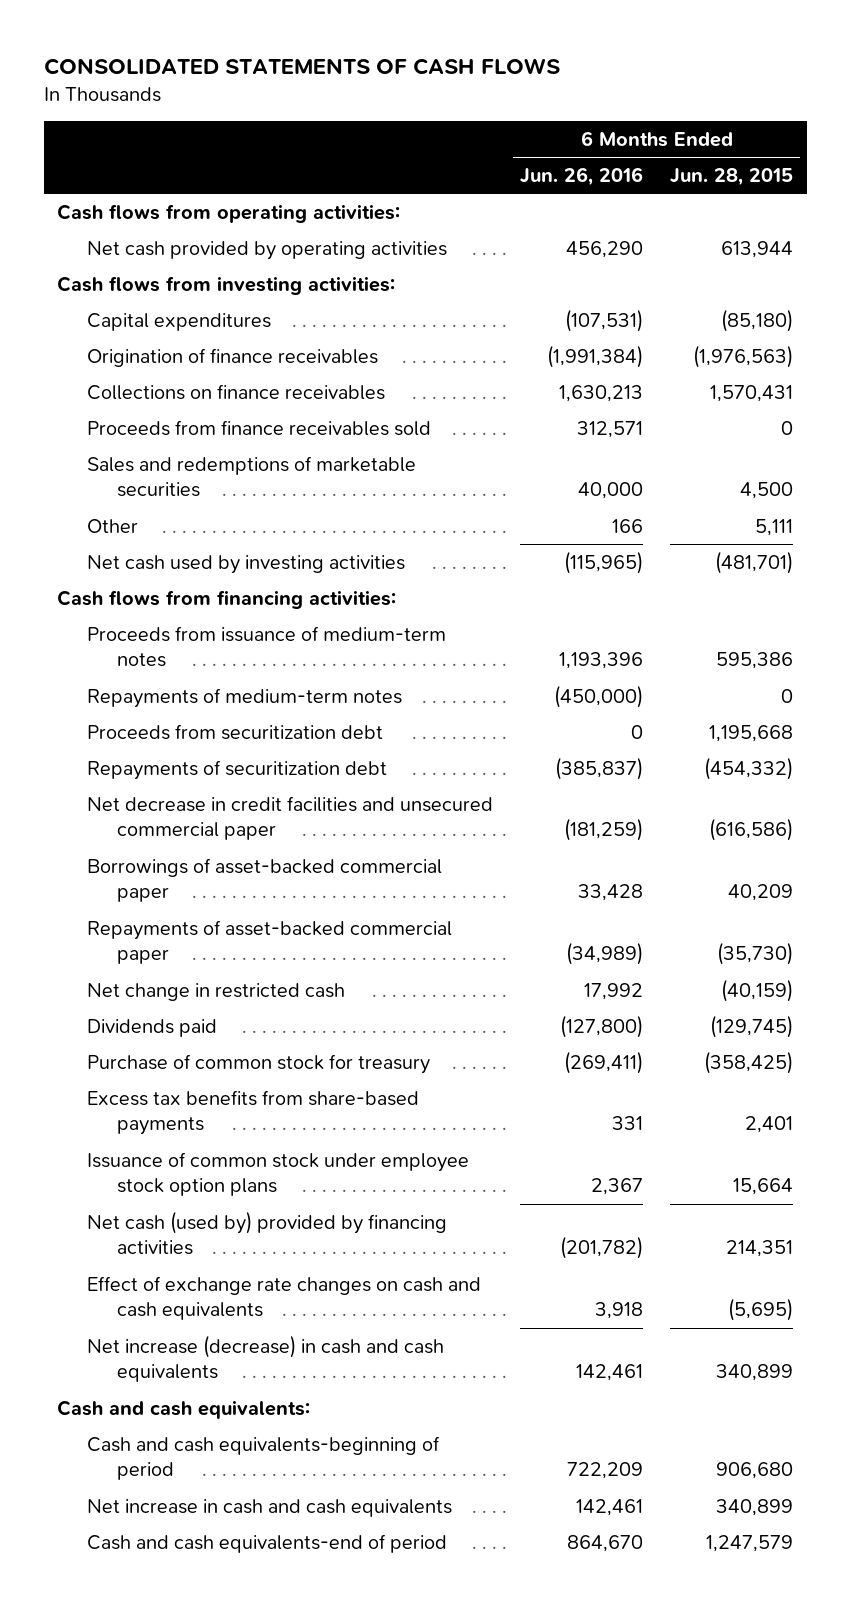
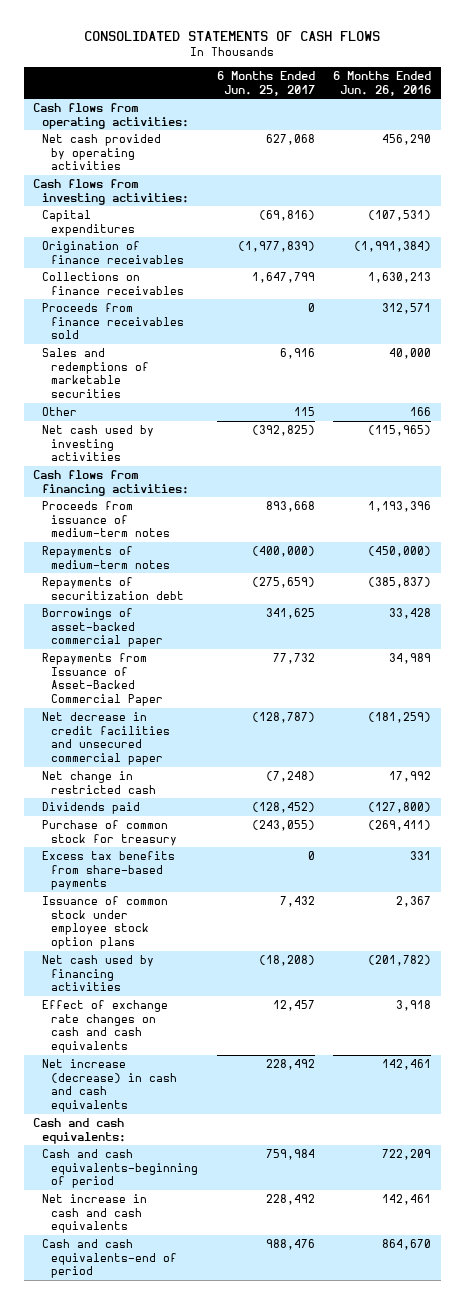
- | 6 Months Ended Jun. 26, 2016 | 6 Months Ended Jun. 28, 2015
+ | 6 Months Ended Jun. 25, 2017 | 6 Months Ended Jun. 26, 2016
- Proceeds from securitization debt | 0 | 1,195,668
- Repayments of asset-backed commercial paper | (34,989) | (35,730)
+ Repayments from Issuance of Asset-Backed Commercial Paper | 77,732 | 34,989
moved down: Net decrease in credit facilities and unsecured commercial paper | (128,787) | (181,259)
- Net cash (used by) provided by financing activities | (201,782) | 214,351
+ Net cash used by financing activities | (18,208) | (201,782)

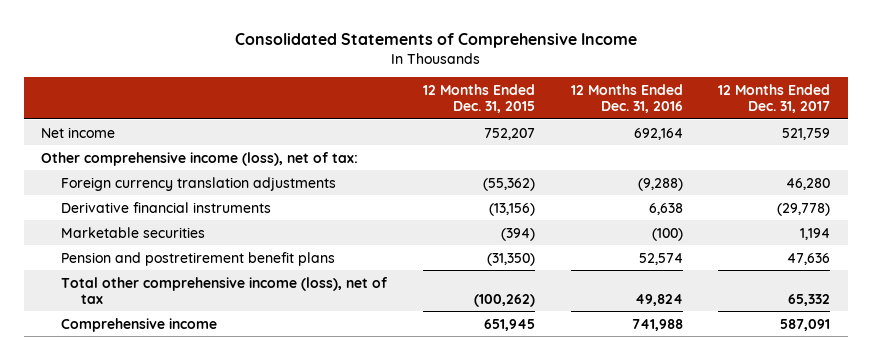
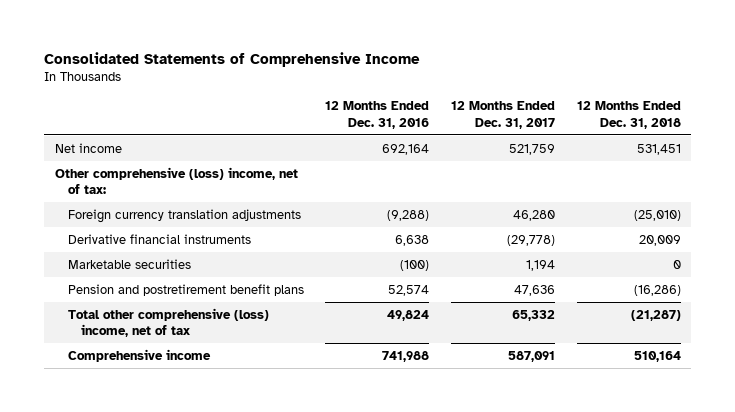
- | 12 Months Ended Dec. 31, 2015 | 12 Months Ended Dec. 31, 2016 | 12 Months Ended Dec. 31, 2017
+ | 12 Months Ended Dec. 31, 2016 | 12 Months Ended Dec. 31, 2017 | 12 Months Ended Dec. 31, 2018
- Other comprehensive income (loss), net of tax:
+ Other comprehensive (loss) income, net of tax:
- Total other comprehensive income (loss), net of tax | (100,262) | 49,824 | 65,332
+ Total other comprehensive (loss) income, net of tax | 49,824 | 65,332 | (21,287)

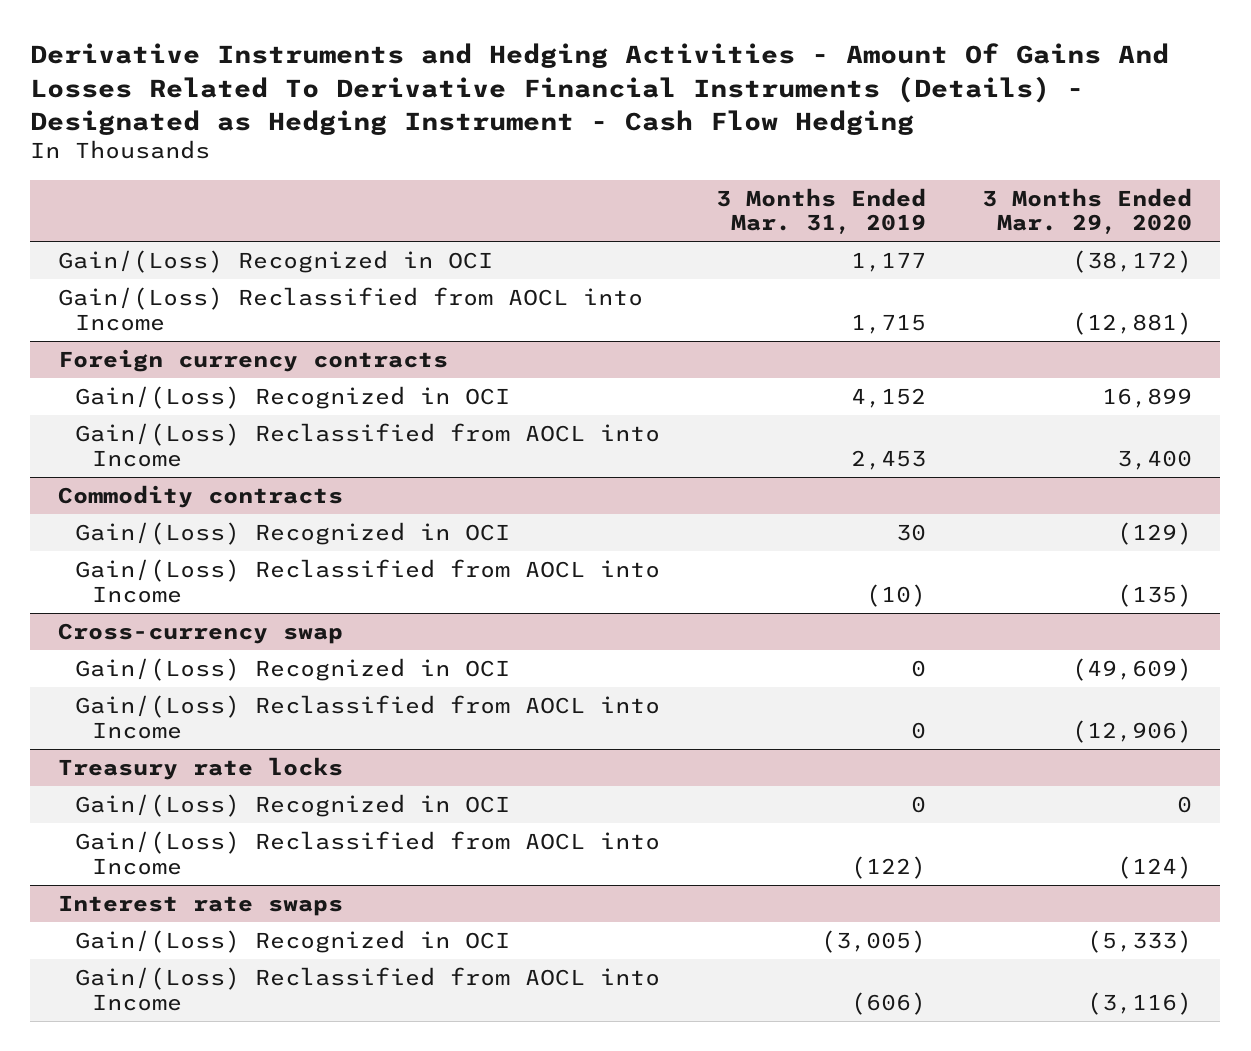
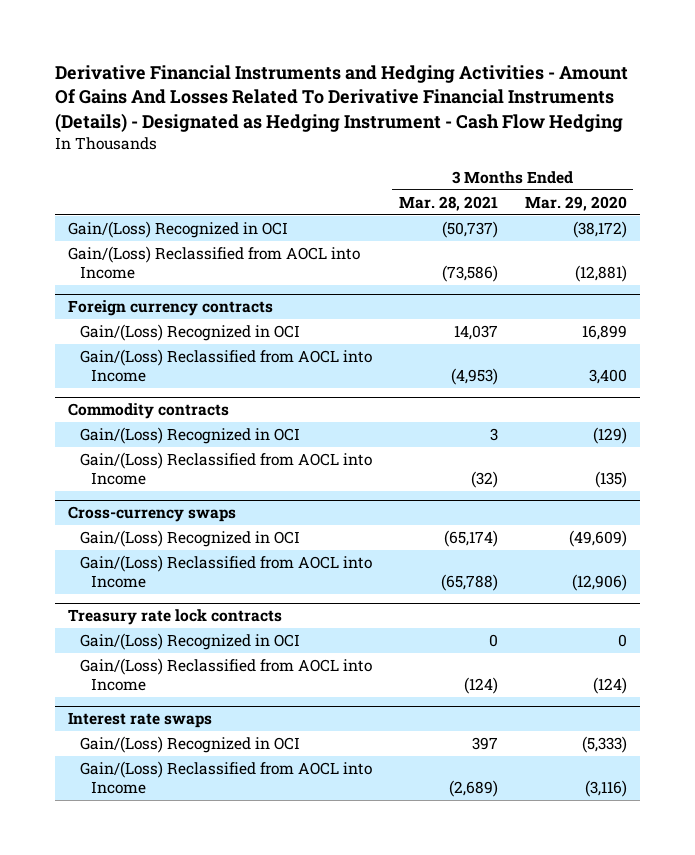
- Derivative Instruments and Hedging Activities - Amount Of Gains And Losses Related To Derivative Financial Instruments (Details) - Designated as Hedging Instrument - Cash Flow Hedging
+ Derivative Financial Instruments and Hedging Activities - Amount Of Gains And Losses Related To Derivative Financial Instruments (Details) - Designated as Hedging Instrument - Cash Flow Hedging
- | 3 Months Ended Mar. 31, 2019 | 3 Months Ended Mar. 29, 2020
+ | 3 Months Ended Mar. 28, 2021 | 3 Months Ended Mar. 29, 2020
- Cross-currency swap
+ Cross-currency swaps
- Treasury rate locks
+ Treasury rate lock contracts

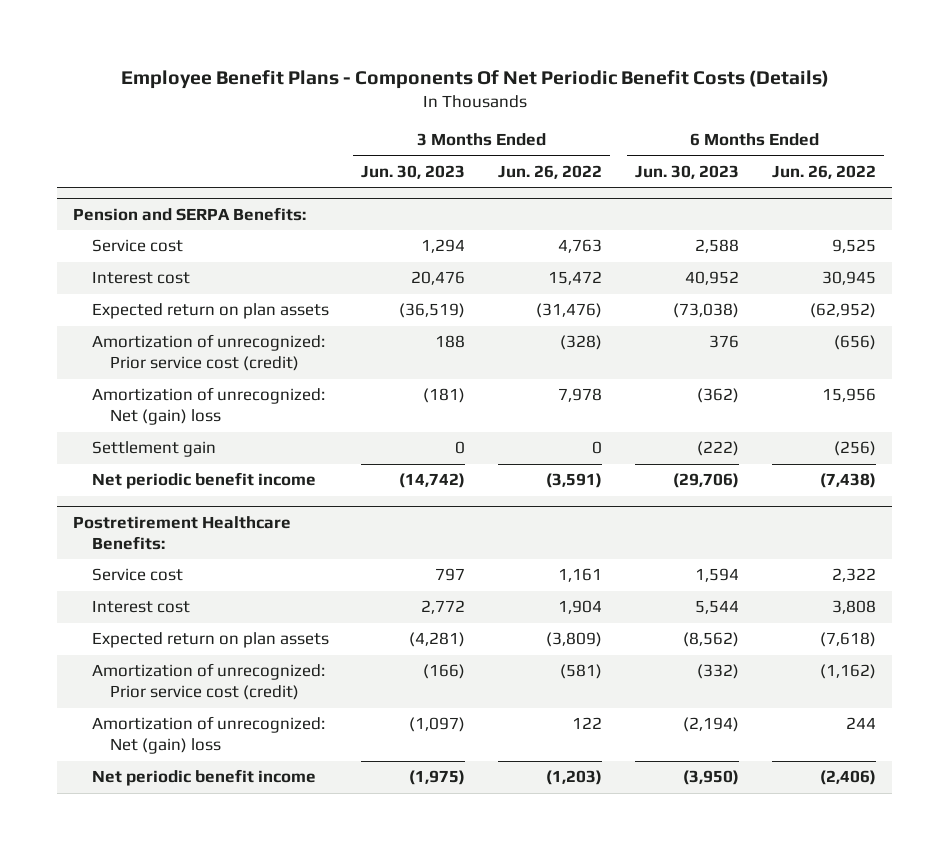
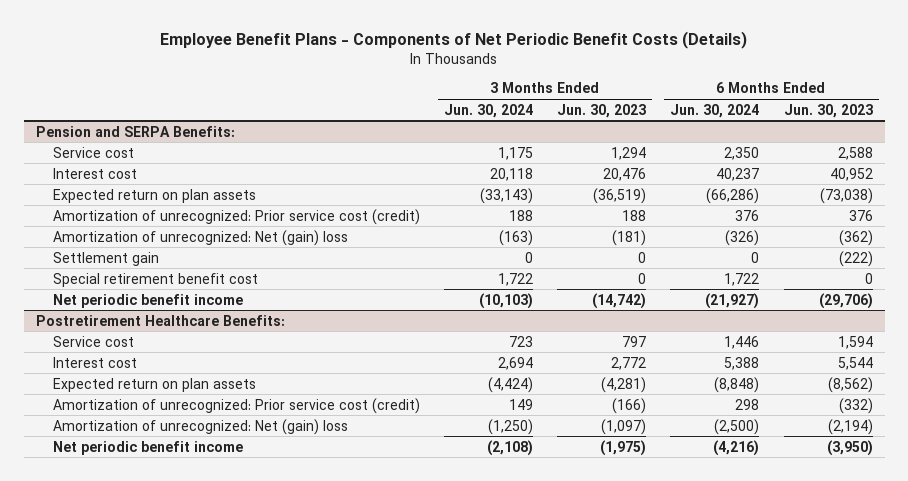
- Employee Benefit Plans - Components Of Net Periodic Benefit Costs (Details)
+ Employee Benefit Plans - Components of Net Periodic Benefit Costs (Details)
- | 3 Months Ended Jun. 30, 2023 | 3 Months Ended Jun. 26, 2022 | 6 Months Ended Jun. 30, 2023 | 6 Months Ended Jun. 26, 2022
+ | 3 Months Ended Jun. 30, 2024 | 3 Months Ended Jun. 30, 2023 | 6 Months Ended Jun. 30, 2024 | 6 Months Ended Jun. 30, 2023
@ Pension and SERPA Benefits:
+ Special retirement benefit cost | 1,722 | 0 | 1,722 | 0

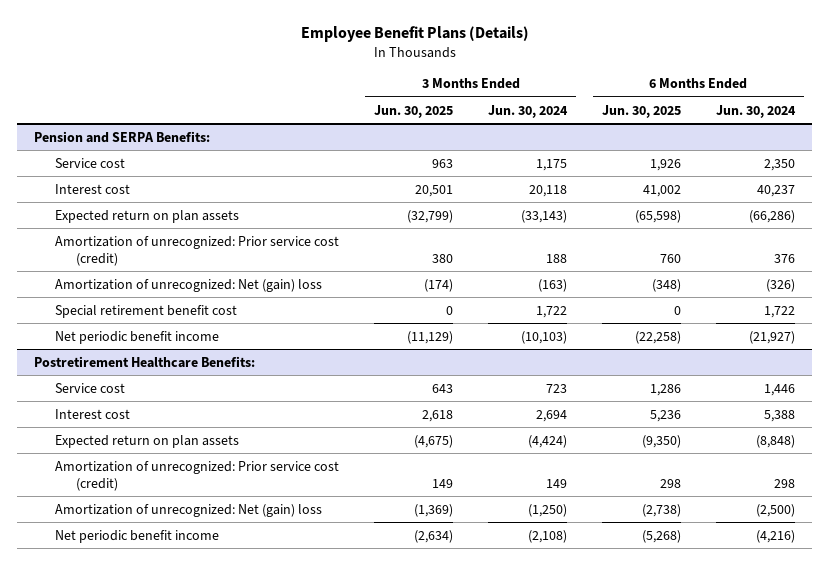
- Employee Benefit Plans - Components of Net Periodic Benefit Costs (Details)
+ Employee Benefit Plans (Details)
- | 3 Months Ended Jun. 30, 2024 | 3 Months Ended Jun. 30, 2023 | 6 Months Ended Jun. 30, 2024 | 6 Months Ended Jun. 30, 2023
+ | 3 Months Ended Jun. 30, 2025 | 3 Months Ended Jun. 30, 2024 | 6 Months Ended Jun. 30, 2025 | 6 Months Ended Jun. 30, 2024
@ Pension and SERPA Benefits:
- Settlement gain | 0 | 0 | 0 | (222)

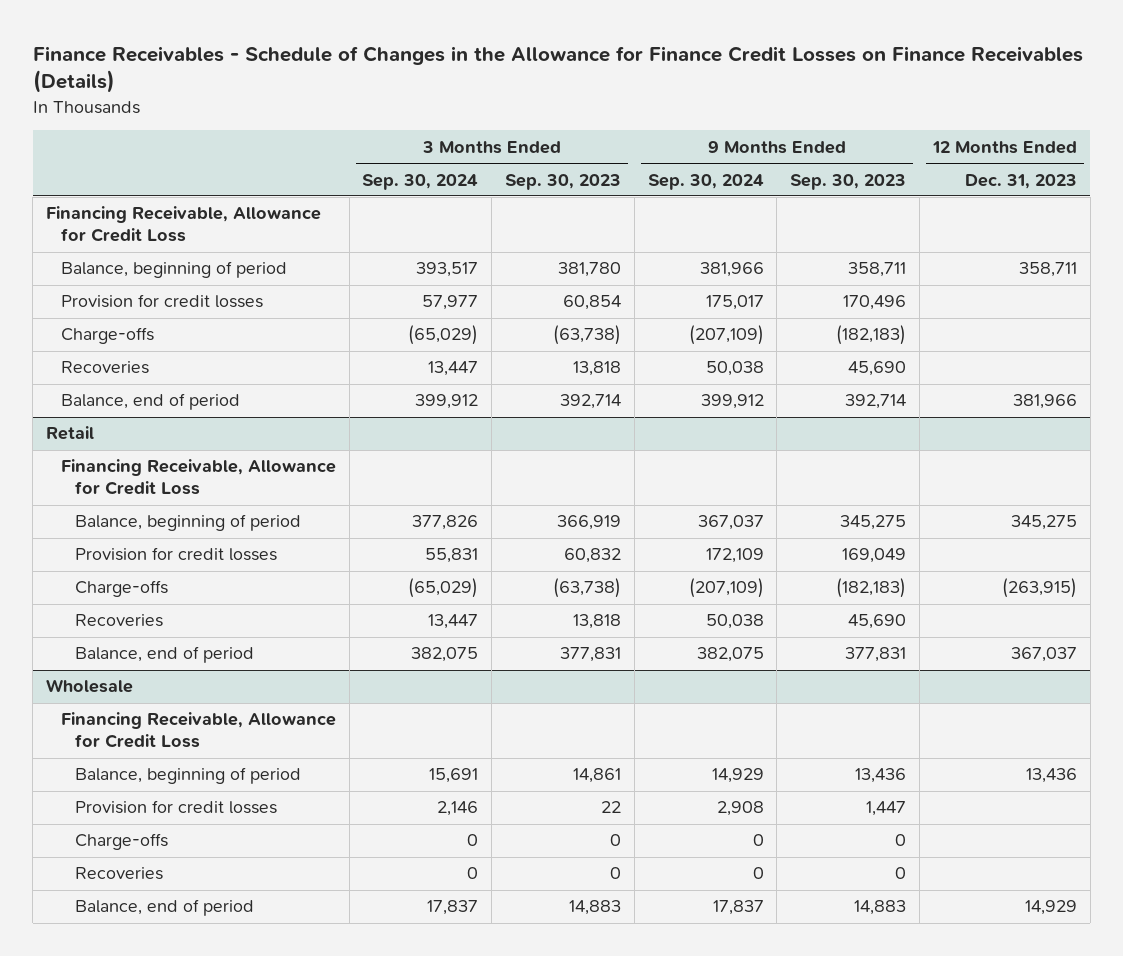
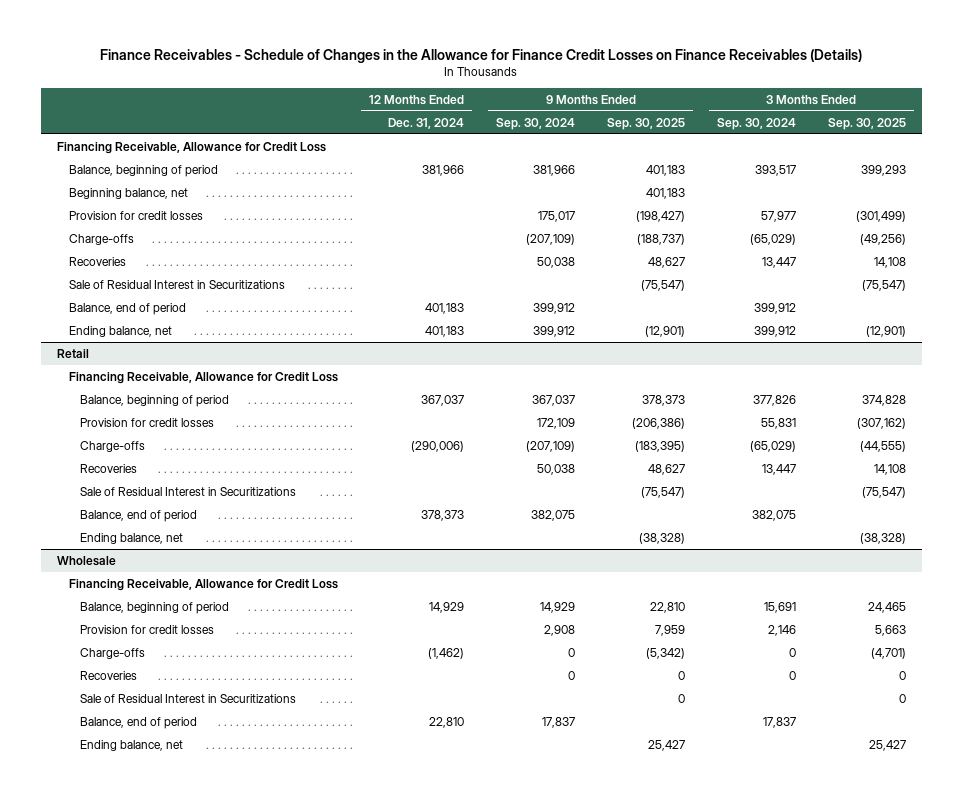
- | 3 Months Ended Sep. 30, 2024 | 3 Months Ended Sep. 30, 2023 | 9 Months Ended Sep. 30, 2024 | 9 Months Ended Sep. 30, 2023 | 12 Months Ended Dec. 31, 2023
+ | 12 Months Ended Dec. 31, 2024 | 9 Months Ended Sep. 30, 2024 | 9 Months Ended Sep. 30, 2025 | 3 Months Ended Sep. 30, 2024 | 3 Months Ended Sep. 30, 2025
+ Beginning balance, net | | | 401,183 | |
+ Sale of Residual Interest in Securitizations | | | (75,547) | | (75,547)
+ Ending balance, net | 401,183 | 399,912 | (12,901) | 399,912 | (12,901)
@ Retail
+ Sale of Residual Interest in Securitizations | | | (75,547) | | (75,547)
+ Ending balance, net | | | (38,328) | | (38,328)
@ Wholesale
+ Sale of Residual Interest in Securitizations | | | 0 | | 0
+ Ending balance, net | | | 25,427 | | 25,427

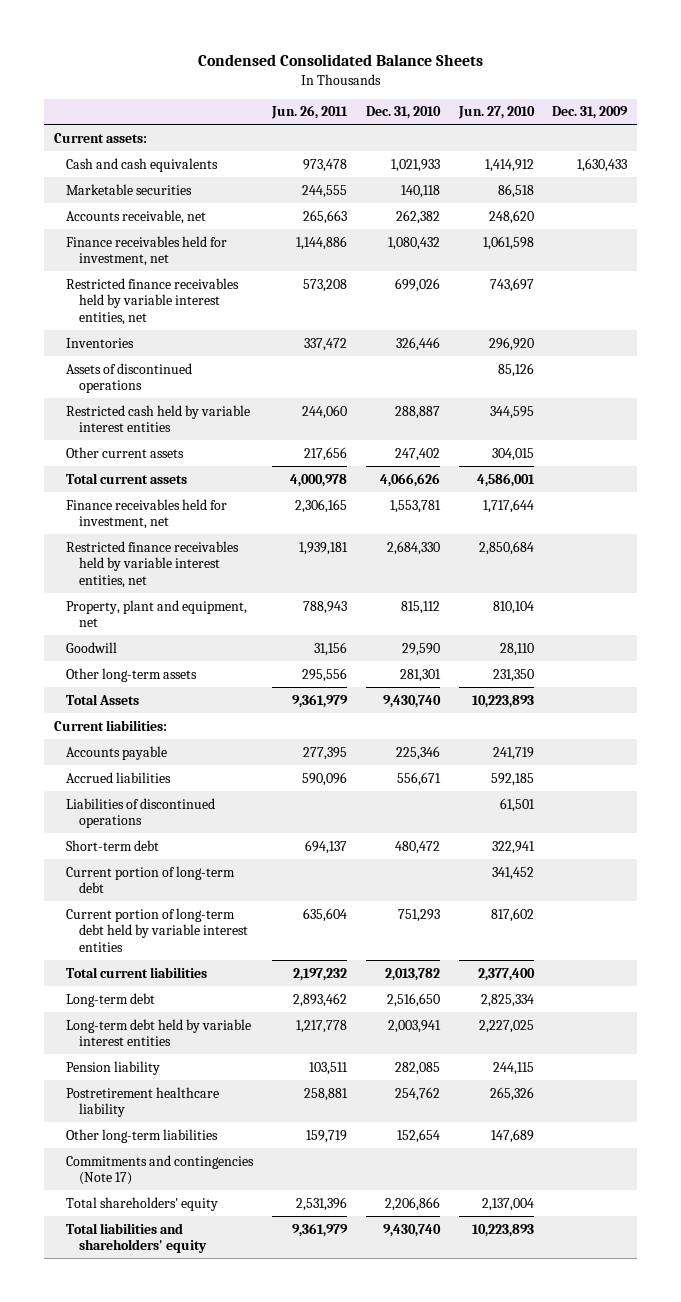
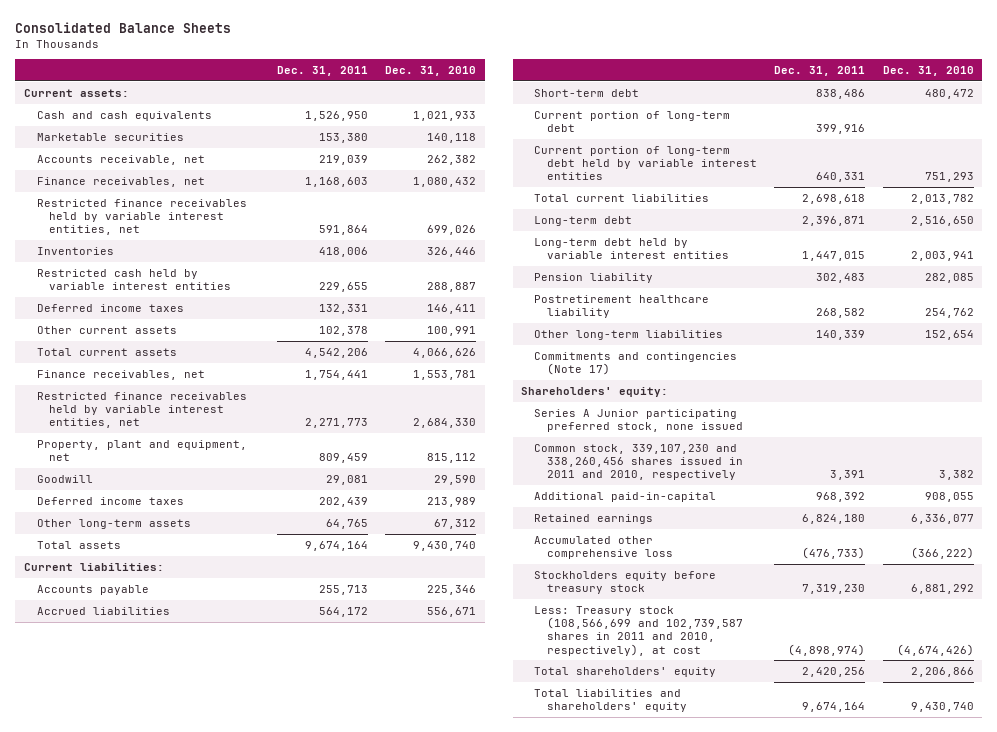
- Condensed Consolidated Balance Sheets
+ Consolidated Balance Sheets
- | Jun. 26, 2011 | Dec. 31, 2010 | Jun. 27, 2010 | Dec. 31, 2009
+ | Dec. 31, 2011 | Dec. 31, 2010
- Finance receivables held for investment, net | 1,144,886 | 1,080,432 | 1,061,598 |
+ Finance receivables, net | 1,168,603 | 1,080,432
- Assets of discontinued operations | | | 85,126 |
- Other current assets | 217,656 | 247,402 | 304,015 |
+ Deferred income taxes | 132,331 | 146,411
+ Other current assets | 102,378 | 100,991
- Finance receivables held for investment, net | 2,306,165 | 1,553,781 | 1,717,644 |
+ Finance receivables, net | 1,754,441 | 1,553,781
- Other long-term assets | 295,556 | 281,301 | 231,350 |
- Total Assets | 9,361,979 | 9,430,740 | 10,223,893 |
+ Deferred income taxes | 202,439 | 213,989
+ Other long-term assets | 64,765 | 67,312
+ Total assets | 9,674,164 | 9,430,740
- Liabilities of discontinued operations | | | 61,501 |
+ Shareholders' equity:
+ Series A Junior participating preferred stock, none issued
+ Common stock, 339,107,230 and 338,260,456 shares issued in 2011 and 2010, respectively | 3,391 | 3,382
+ Additional paid-in-capital | 968,392 | 908,055
+ Retained earnings | 6,824,180 | 6,336,077
+ Accumulated other comprehensive loss | (476,733) | (366,222)
+ Stockholders equity before treasury stock | 7,319,230 | 6,881,292
+ Less: Treasury stock (108,566,699 and 102,739,587 shares in 2011 and 2010, respectively), at cost | (4,898,974) | (4,674,426)

